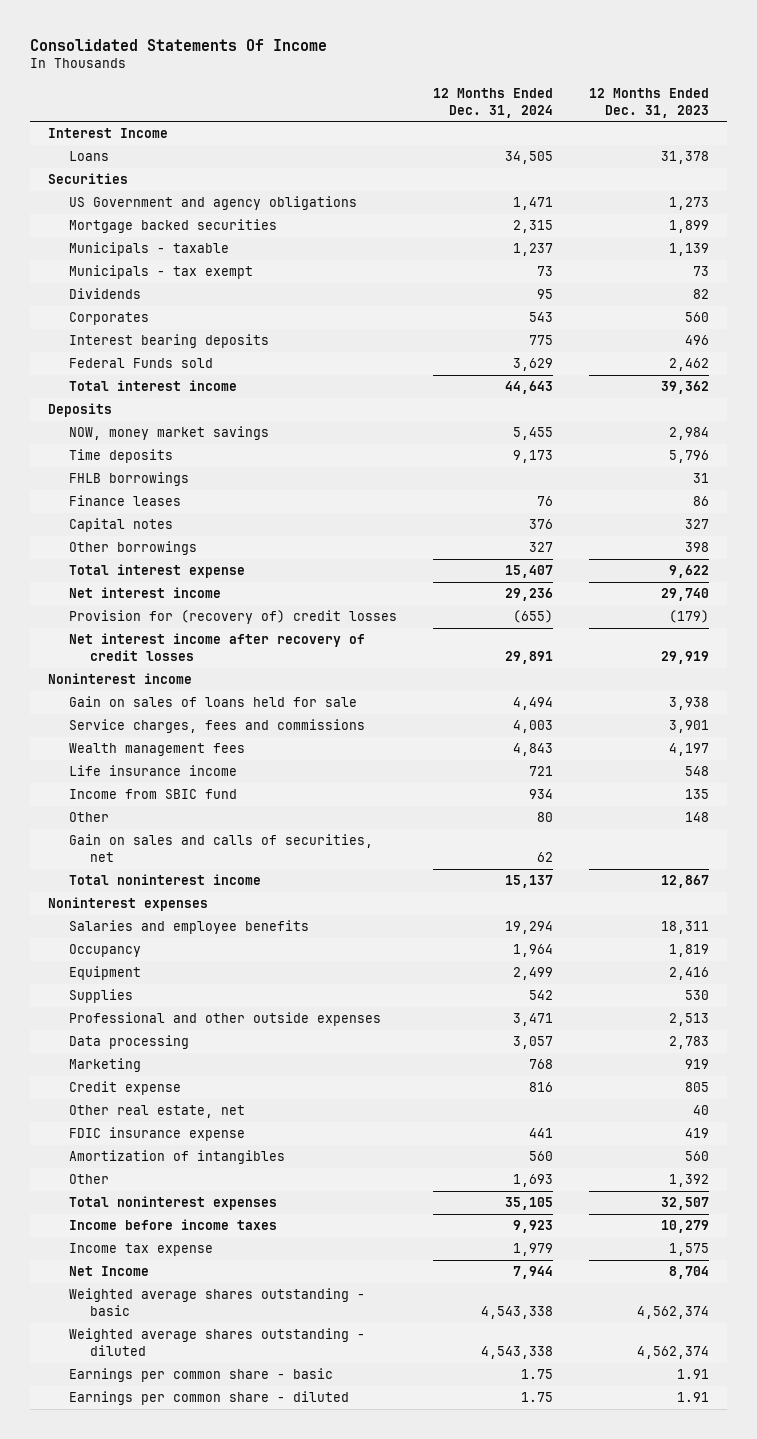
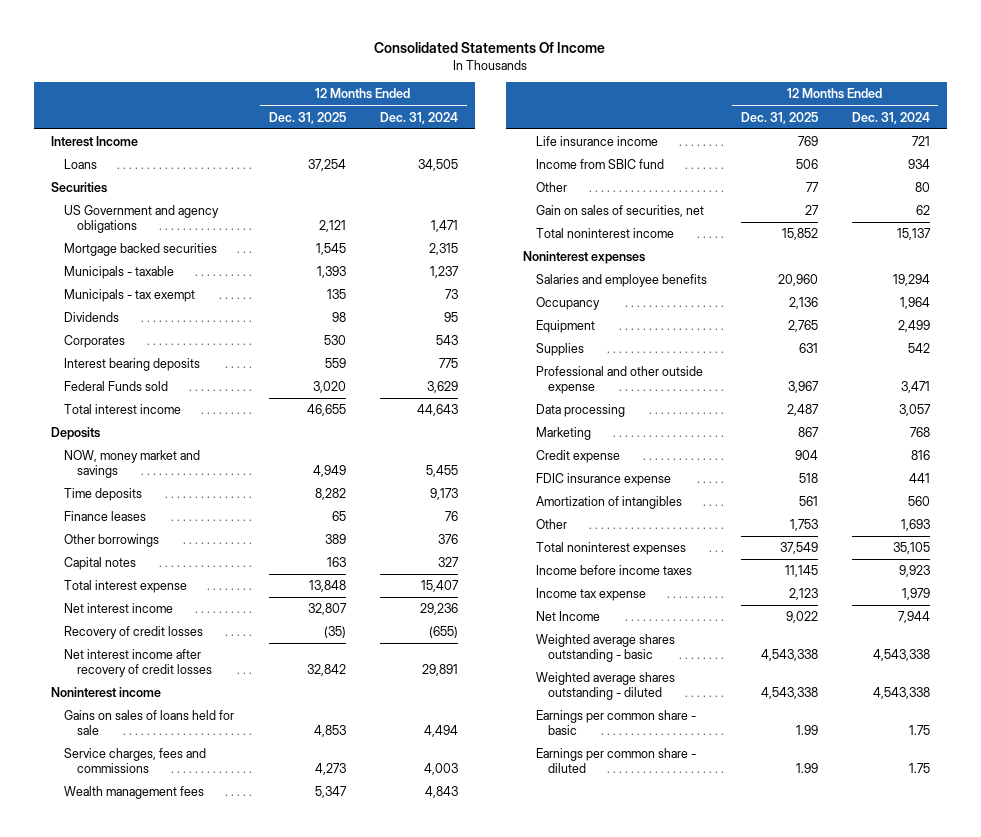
- | 12 Months Ended Dec. 31, 2024 | 12 Months Ended Dec. 31, 2023
+ | 12 Months Ended Dec. 31, 2025 | 12 Months Ended Dec. 31, 2024
- NOW, money market savings | 5,455 | 2,984
+ NOW, money market and savings | 4,949 | 5,455
- FHLB borrowings | | 31
- Capital notes | 376 | 327
- Other borrowings | 327 | 398
+ Other borrowings | 389 | 376
+ Capital notes | 163 | 327
- Provision for (recovery of) credit losses | (655) | (179)
+ Recovery of credit losses | (35) | (655)
- Gain on sales of loans held for sale | 4,494 | 3,938
+ Gains on sales of loans held for sale | 4,853 | 4,494
- Gain on sales and calls of securities, net | 62 |
+ Gain on sales of securities, net | 27 | 62
- Professional and other outside expenses | 3,471 | 2,513
+ Professional and other outside expense | 3,967 | 3,471
- Other real estate, net | | 40

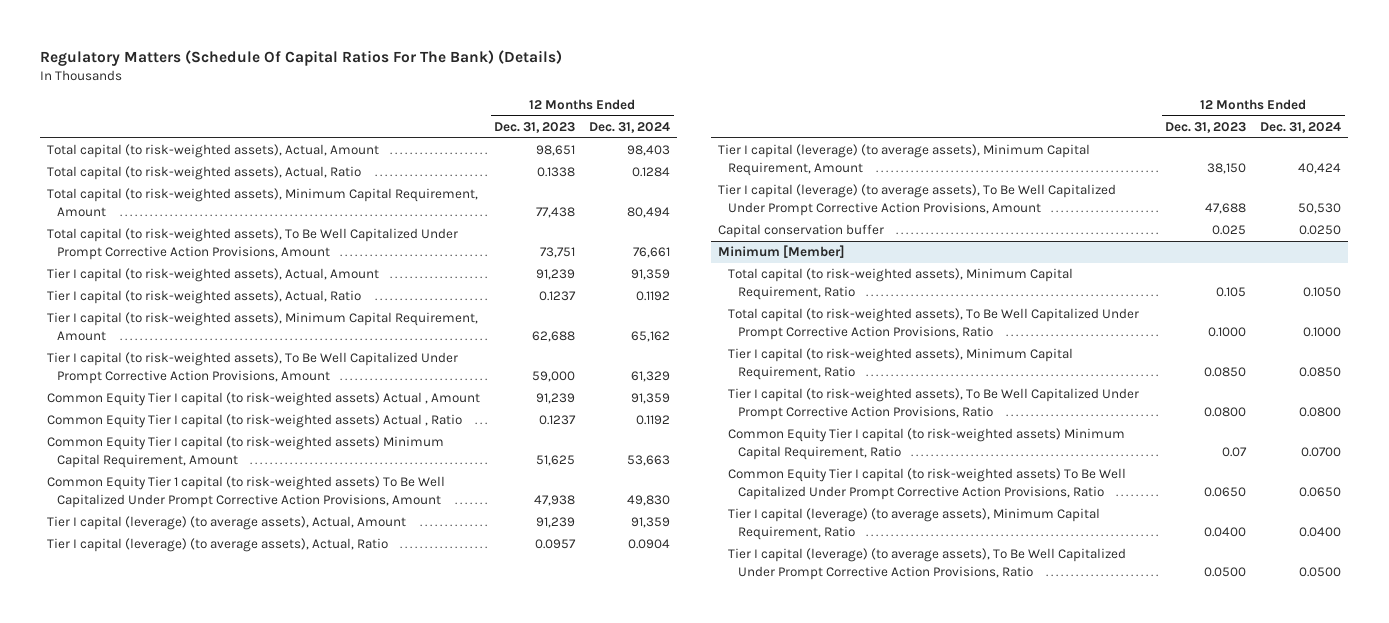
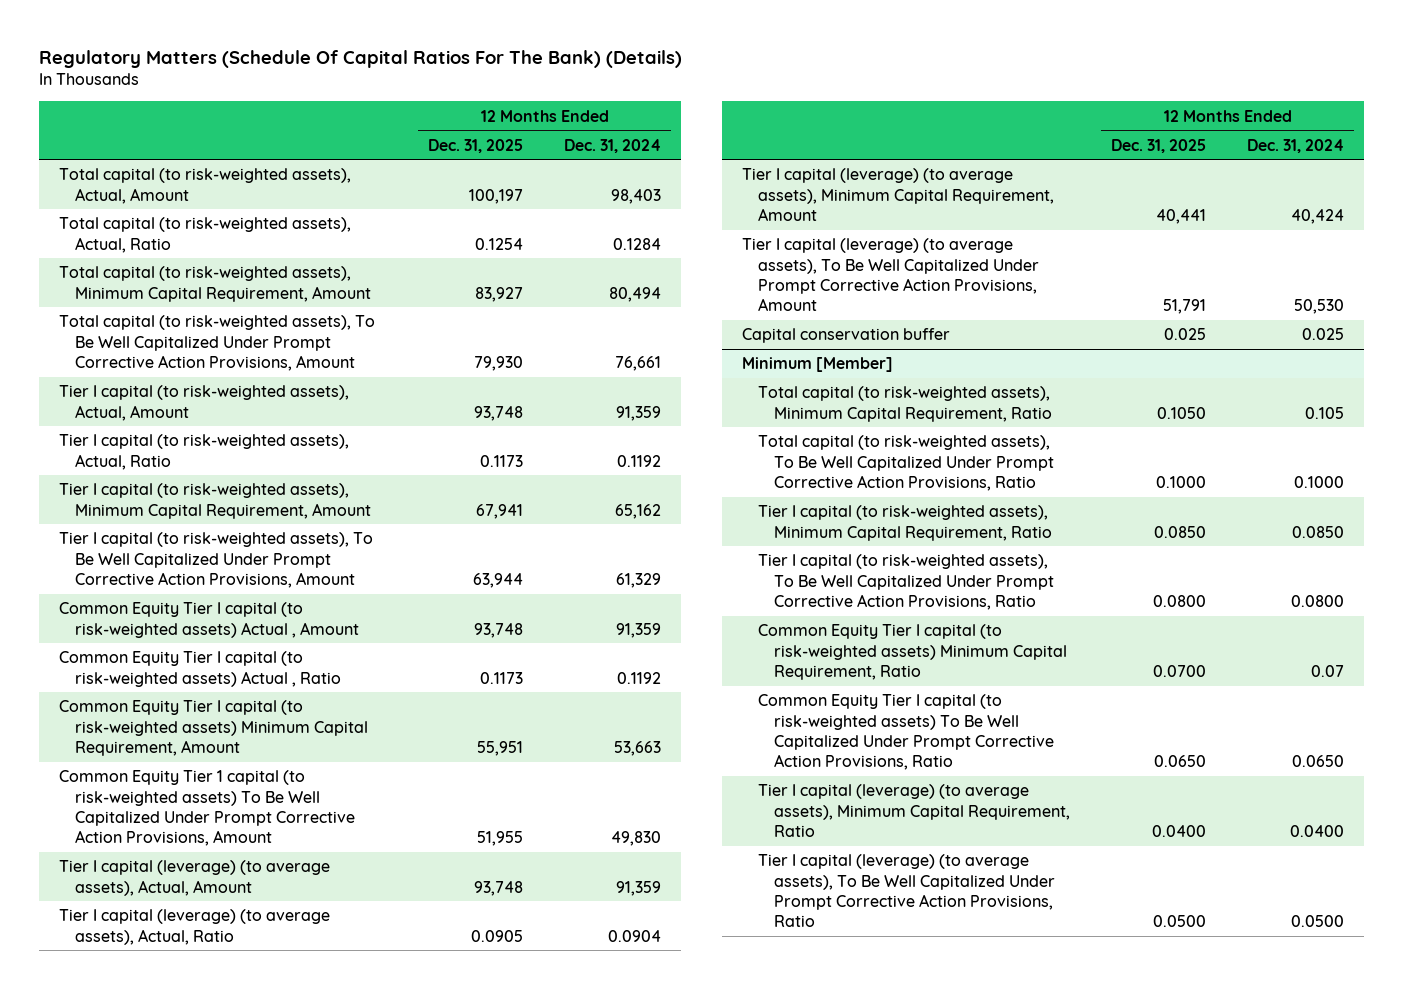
- | 12 Months Ended Dec. 31, 2023 | 12 Months Ended Dec. 31, 2024
+ | 12 Months Ended Dec. 31, 2025 | 12 Months Ended Dec. 31, 2024
- Capital conservation buffer | 0.025 | 0.0250
+ Capital conservation buffer | 0.025 | 0.025
@ Minimum [Member]
- Total capital (to risk-weighted assets), Minimum Capital Requirement, Ratio | 0.105 | 0.1050
+ Total capital (to risk-weighted assets), Minimum Capital Requirement, Ratio | 0.1050 | 0.105
- Common Equity Tier I capital (to risk-weighted assets) Minimum Capital Requirement, Ratio | 0.07 | 0.0700
+ Common Equity Tier I capital (to risk-weighted assets) Minimum Capital Requirement, Ratio | 0.0700 | 0.07

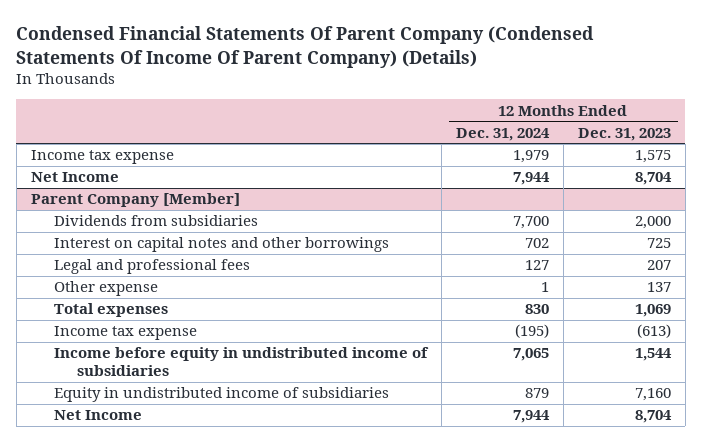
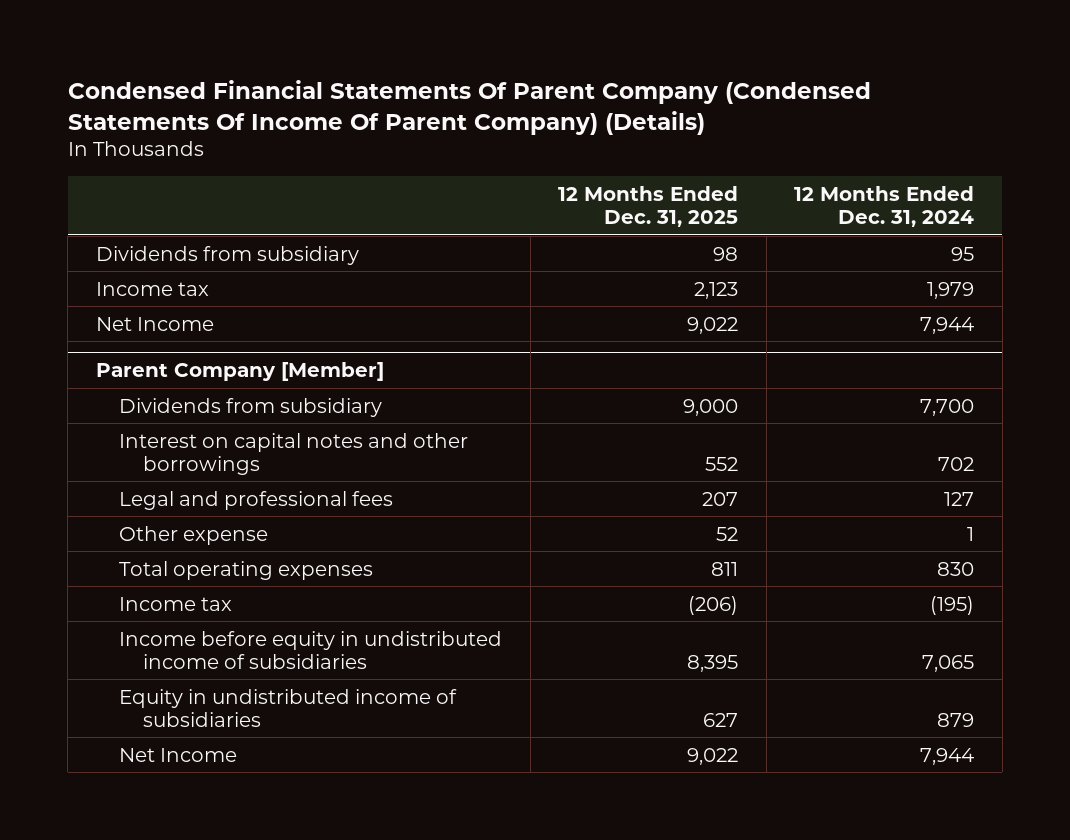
- | 12 Months Ended Dec. 31, 2024 | 12 Months Ended Dec. 31, 2023
+ | 12 Months Ended Dec. 31, 2025 | 12 Months Ended Dec. 31, 2024
- Income tax expense | 1,979 | 1,575
+ Dividends from subsidiary | 98 | 95
+ Income tax | 2,123 | 1,979
@ Parent Company [Member]
- Dividends from subsidiaries | 7,700 | 2,000
+ Dividends from subsidiary | 9,000 | 7,700
- Total expenses | 830 | 1,069
- Income tax expense | (195) | (613)
+ Total operating expenses | 811 | 830
+ Income tax | (206) | (195)

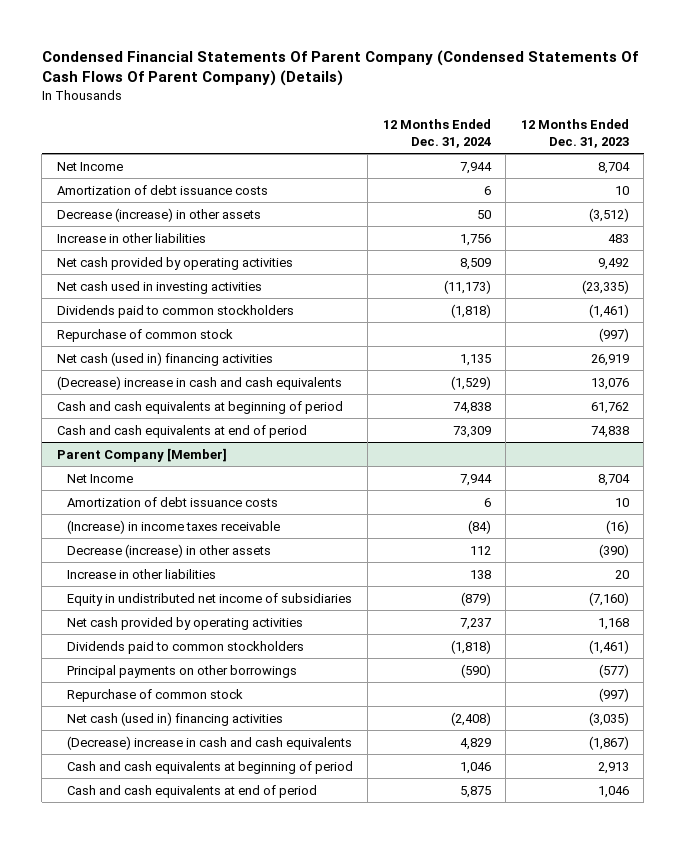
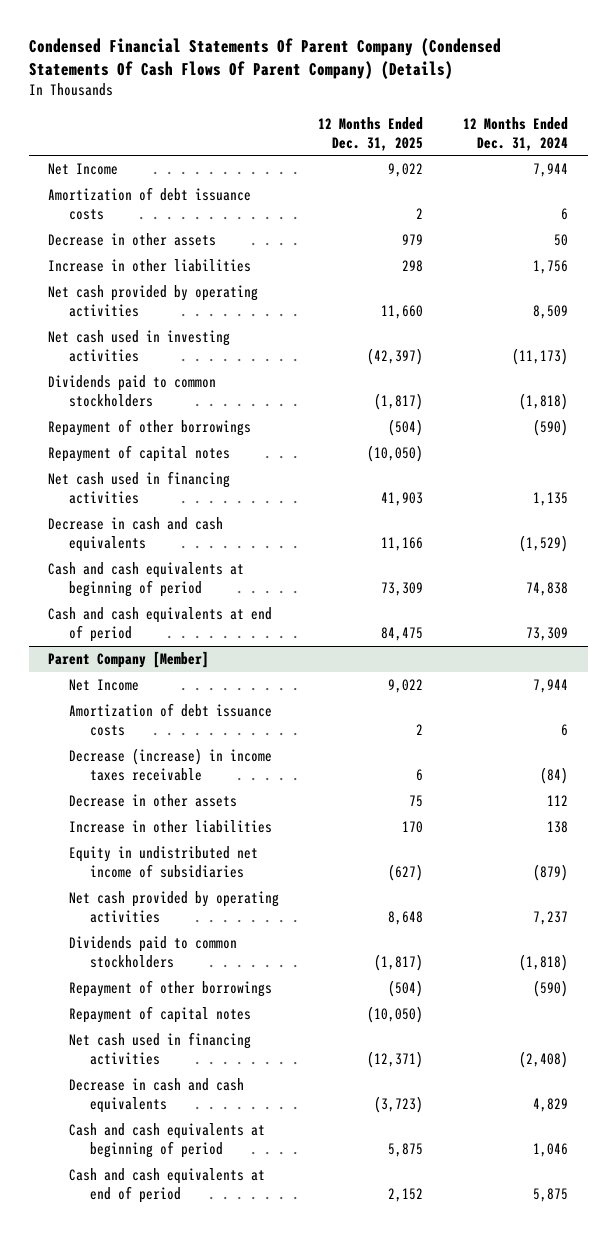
- | 12 Months Ended Dec. 31, 2024 | 12 Months Ended Dec. 31, 2023
+ | 12 Months Ended Dec. 31, 2025 | 12 Months Ended Dec. 31, 2024
- Decrease (increase) in other assets | 50 | (3,512)
+ Decrease in other assets | 979 | 50
- Repurchase of common stock | | (997)
- Net cash (used in) financing activities | 1,135 | 26,919
- (Decrease) increase in cash and cash equivalents | (1,529) | 13,076
+ Repayment of other borrowings | (504) | (590)
+ Repayment of capital notes | (10,050) |
+ Net cash used in financing activities | 41,903 | 1,135
+ Decrease in cash and cash equivalents | 11,166 | (1,529)
@ Parent Company [Member]
- (Increase) in income taxes receivable | (84) | (16)
- Decrease (increase) in other assets | 112 | (390)
+ Decrease (increase) in income taxes receivable | 6 | (84)
+ Decrease in other assets | 75 | 112
- Principal payments on other borrowings | (590) | (577)
- Repurchase of common stock | | (997)
- Net cash (used in) financing activities | (2,408) | (3,035)
- (Decrease) increase in cash and cash equivalents | 4,829 | (1,867)
+ Repayment of other borrowings | (504) | (590)
+ Repayment of capital notes | (10,050) |
+ Net cash used in financing activities | (12,371) | (2,408)
+ Decrease in cash and cash equivalents | (3,723) | 4,829

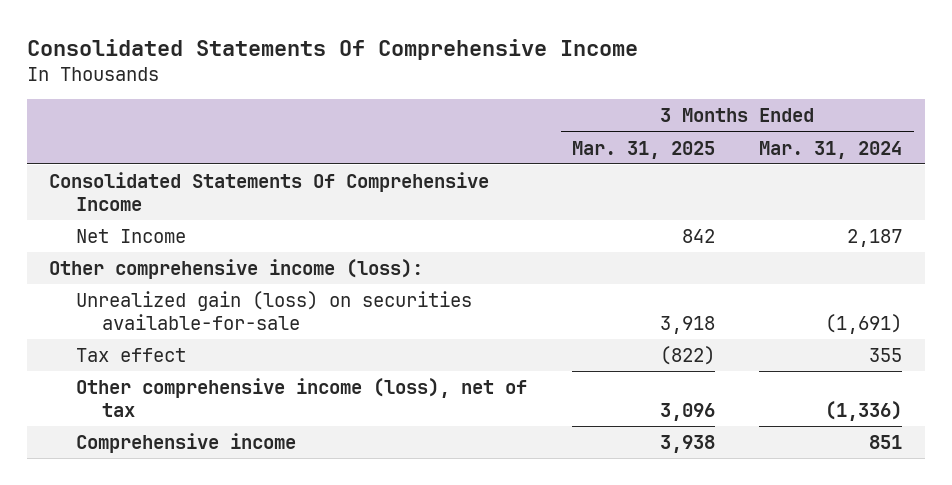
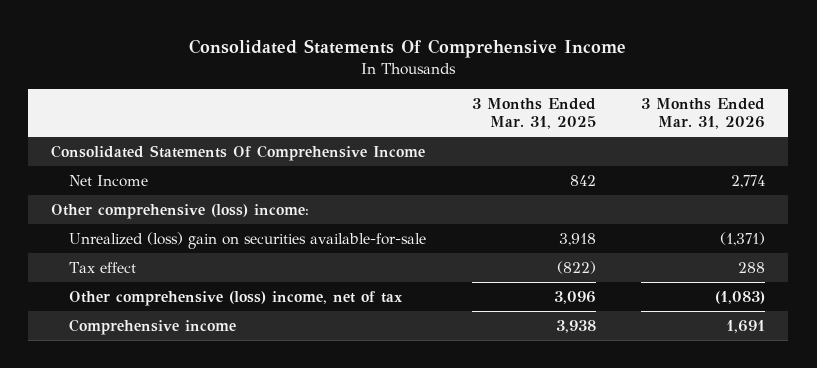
- | 3 Months Ended Mar. 31, 2025 | 3 Months Ended Mar. 31, 2024
+ | 3 Months Ended Mar. 31, 2025 | 3 Months Ended Mar. 31, 2026
- Other comprehensive income (loss):
- Unrealized gain (loss) on securities available-for-sale | 3,918 | (1,691)
+ Other comprehensive (loss) income:
+ Unrealized (loss) gain on securities available-for-sale | 3,918 | (1,371)
- Other comprehensive income (loss), net of tax | 3,096 | (1,336)
+ Other comprehensive (loss) income, net of tax | 3,096 | (1,083)

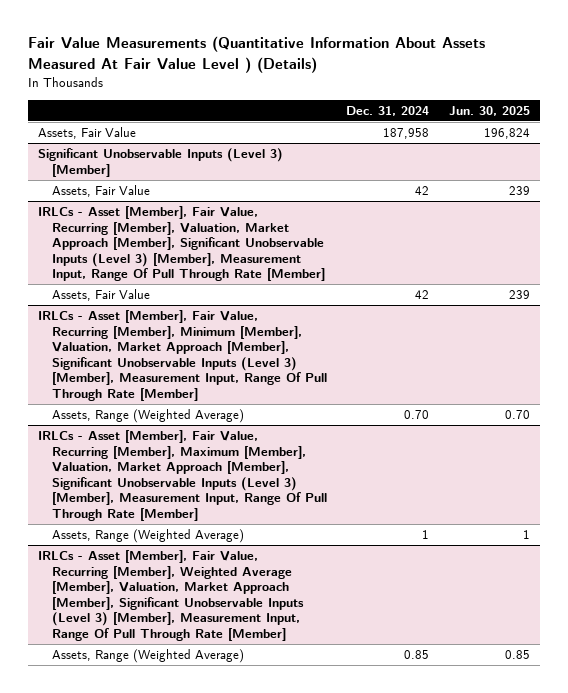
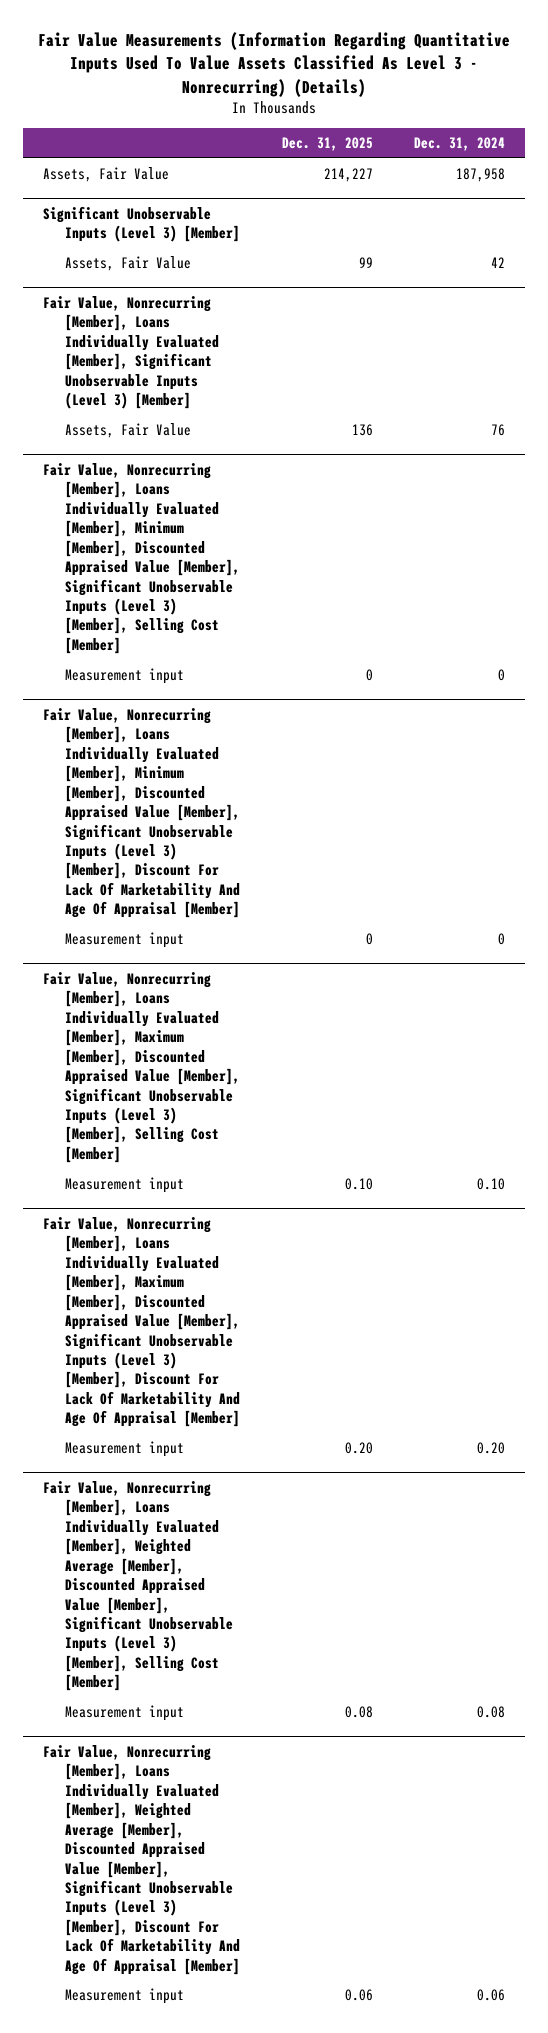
- Fair Value Measurements (Quantitative Information About Assets Measured At Fair Value Level ) (Details)
+ Fair Value Measurements (Information Regarding Quantitative Inputs Used To Value Assets Classified As Level 3 - Nonrecurring) (Details)
- | Dec. 31, 2024 | Jun. 30, 2025
+ | Dec. 31, 2025 | Dec. 31, 2024
- IRLCs - Asset [Member], Fair Value, Recurring [Member], Valuation, Market Approach [Member], Significant Unobservable Inputs (Level 3) [Member], Measurement Input, Range Of Pull Through Rate [Member]
- Assets, Fair Value | 42 | 239
- IRLCs - Asset [Member], Fair Value, Recurring [Member], Minimum [Member], Valuation, Market Approach [Member], Significant Unobservable Inputs (Level 3) [Member], Measurement Input, Range Of Pull Through Rate [Member]
- Assets, Range (Weighted Average) | 0.70 | 0.70
- IRLCs - Asset [Member], Fair Value, Recurring [Member], Maximum [Member], Valuation, Market Approach [Member], Significant Unobservable Inputs (Level 3) [Member], Measurement Input, Range Of Pull Through Rate [Member]
- Assets, Range (Weighted Average) | 1 | 1
- IRLCs - Asset [Member], Fair Value, Recurring [Member], Weighted Average [Member], Valuation, Market Approach [Member], Significant Unobservable Inputs (Level 3) [Member], Measurement Input, Range Of Pull Through Rate [Member]
- Assets, Range (Weighted Average) | 0.85 | 0.85
+ Fair Value, Nonrecurring [Member], Loans Individually Evaluated [Member], Significant Unobservable Inputs (Level 3) [Member]
+ Assets, Fair Value | 136 | 76
+ Fair Value, Nonrecurring [Member], Loans Individually Evaluated [Member], Minimum [Member], Discounted Appraised Value [Member], Significant Unobservable Inputs (Level 3) [Member], Selling Cost [Member]
+ Measurement input | 0 | 0
+ Fair Value, Nonrecurring [Member], Loans Individually Evaluated [Member], Minimum [Member], Discounted Appraised Value [Member], Significant Unobservable Inputs (Level 3) [Member], Discount For Lack Of Marketability And Age Of Appraisal [Member]
+ Measurement input | 0 | 0
+ Fair Value, Nonrecurring [Member], Loans Individually Evaluated [Member], Maximum [Member], Discounted Appraised Value [Member], Significant Unobservable Inputs (Level 3) [Member], Selling Cost [Member]
+ Measurement input | 0.10 | 0.10
+ Fair Value, Nonrecurring [Member], Loans Individually Evaluated [Member], Maximum [Member], Discounted Appraised Value [Member], Significant Unobservable Inputs (Level 3) [Member], Discount For Lack Of Marketability And Age Of Appraisal [Member]
+ Measurement input | 0.20 | 0.20
+ Fair Value, Nonrecurring [Member], Loans Individually Evaluated [Member], Weighted Average [Member], Discounted Appraised Value [Member], Significant Unobservable Inputs (Level 3) [Member], Selling Cost [Member]
+ Measurement input | 0.08 | 0.08
+ Fair Value, Nonrecurring [Member], Loans Individually Evaluated [Member], Weighted Average [Member], Discounted Appraised Value [Member], Significant Unobservable Inputs (Level 3) [Member], Discount For Lack Of Marketability And Age Of Appraisal [Member]
+ Measurement input | 0.06 | 0.06

